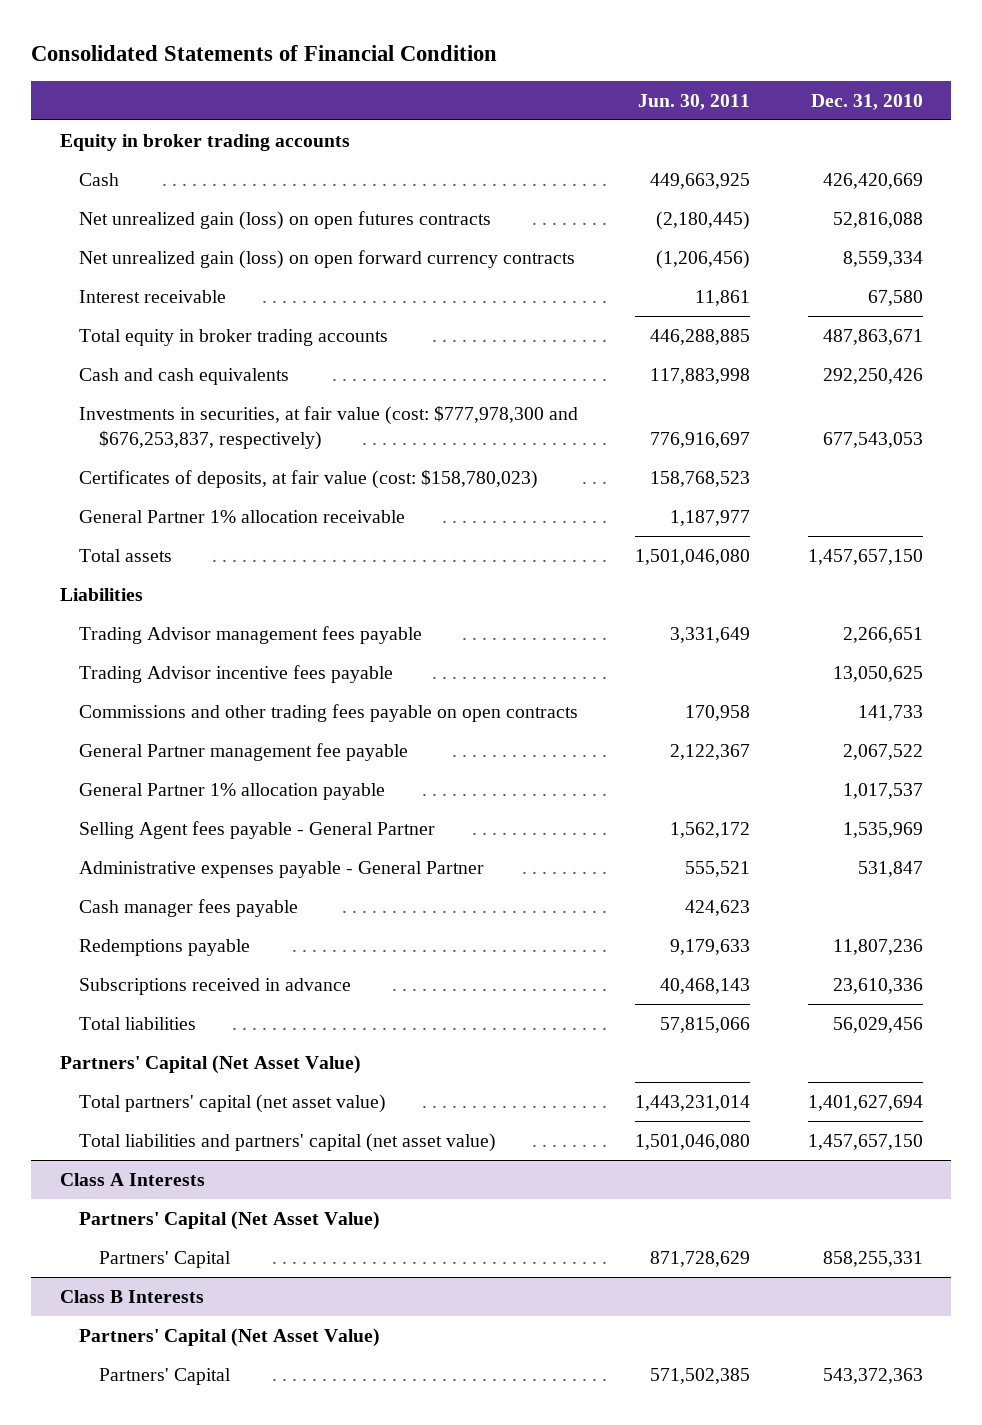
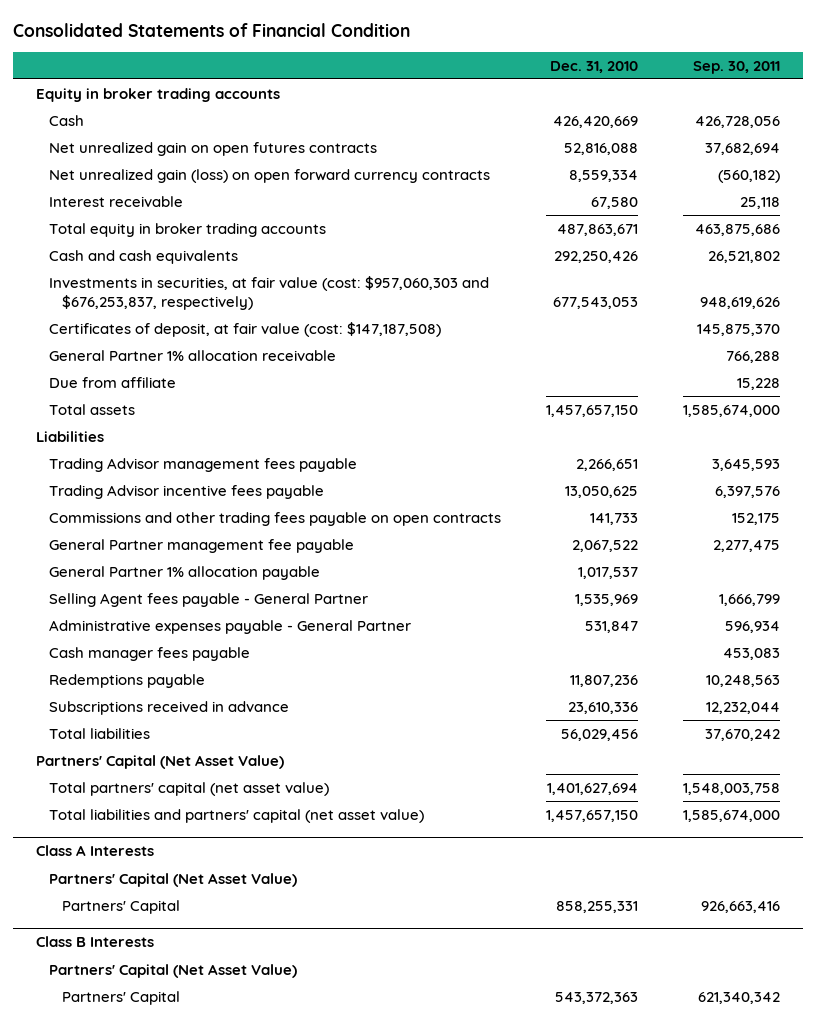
- | Jun. 30, 2011 | Dec. 31, 2010
+ | Dec. 31, 2010 | Sep. 30, 2011
- Net unrealized gain (loss) on open futures contracts | (2,180,445) | 52,816,088
+ Net unrealized gain on open futures contracts | 52,816,088 | 37,682,694
- Investments in securities, at fair value (cost: $777,978,300 and $676,253,837, respectively) | 776,916,697 | 677,543,053
- Certificates of deposits, at fair value (cost: $158,780,023) | 158,768,523 |
+ Investments in securities, at fair value (cost: $957,060,303 and $676,253,837, respectively) | 677,543,053 | 948,619,626
+ Certificates of deposit, at fair value (cost: $147,187,508) | | 145,875,370
+ Due from affiliate | | 15,228

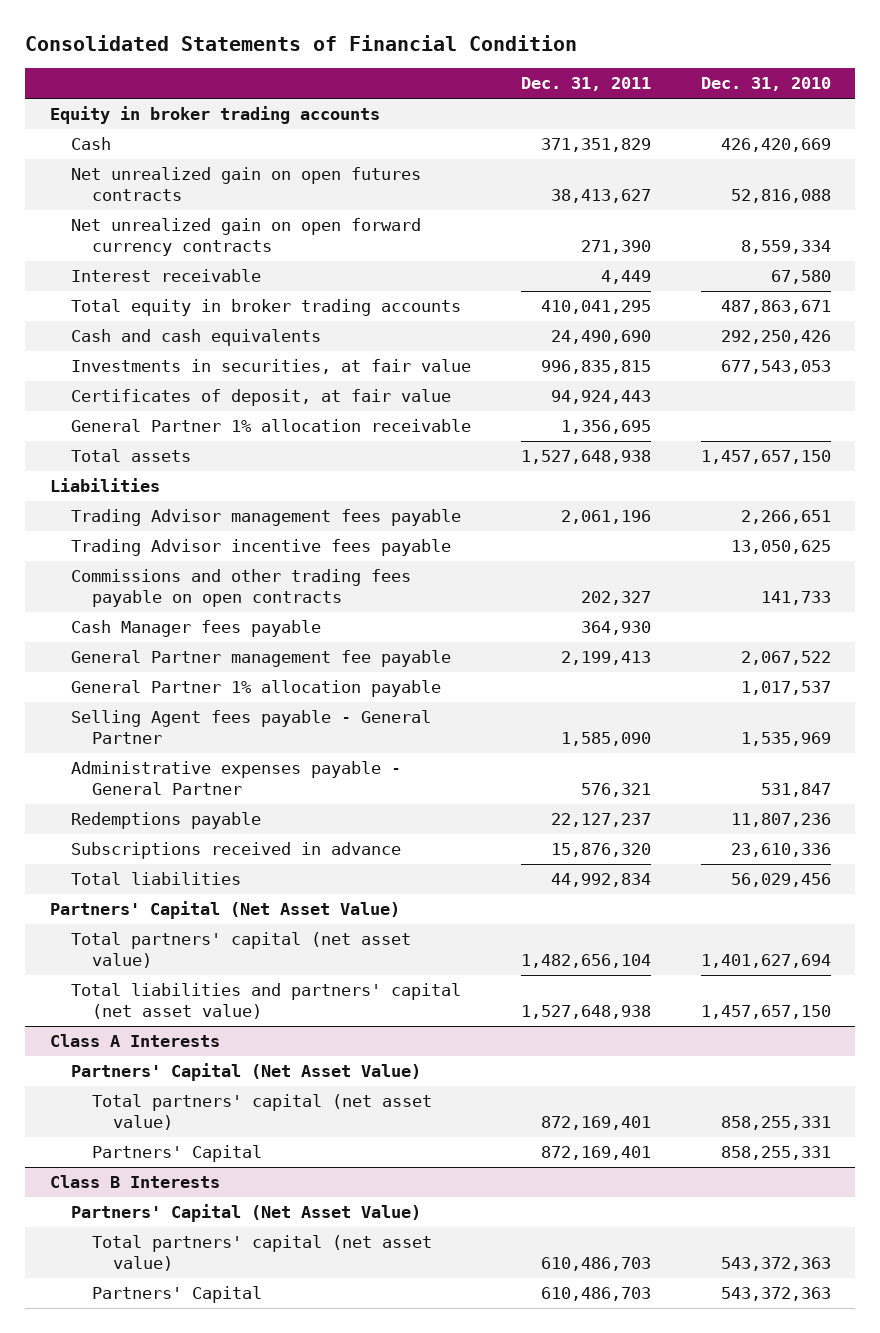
- | Dec. 31, 2010 | Sep. 30, 2011
+ | Dec. 31, 2011 | Dec. 31, 2010
- Net unrealized gain (loss) on open forward currency contracts | 8,559,334 | (560,182)
+ Net unrealized gain on open forward currency contracts | 271,390 | 8,559,334
- Investments in securities, at fair value (cost: $957,060,303 and $676,253,837, respectively) | 677,543,053 | 948,619,626
- Certificates of deposit, at fair value (cost: $147,187,508) | | 145,875,370
+ Investments in securities, at fair value | 996,835,815 | 677,543,053
+ Certificates of deposit, at fair value | 94,924,443 |
- Due from affiliate | | 15,228
+ Cash Manager fees payable | 364,930 |
- Cash manager fees payable | | 453,083
@ Class A Interests
+ Total partners' capital (net asset value) | 872,169,401 | 858,255,331
@ Class B Interests
+ Total partners' capital (net asset value) | 610,486,703 | 543,372,363

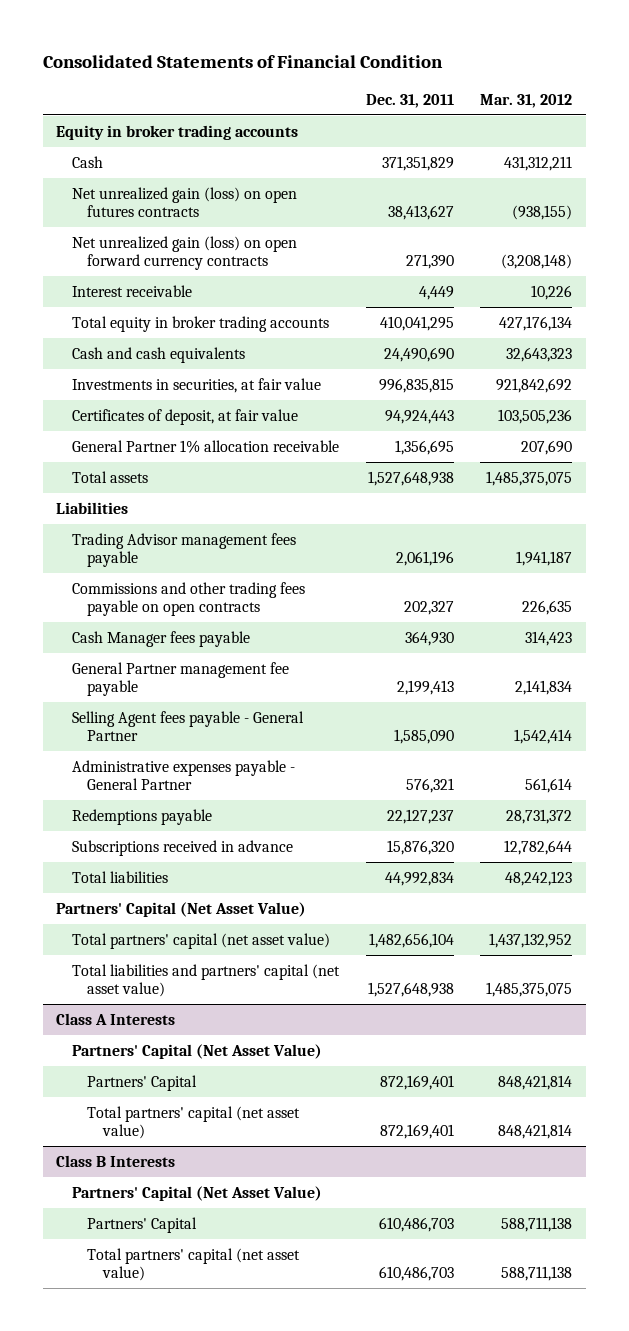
- | Dec. 31, 2011 | Dec. 31, 2010
+ | Dec. 31, 2011 | Mar. 31, 2012
- Net unrealized gain on open futures contracts | 38,413,627 | 52,816,088
- Net unrealized gain on open forward currency contracts | 271,390 | 8,559,334
+ Net unrealized gain (loss) on open futures contracts | 38,413,627 | (938,155)
+ Net unrealized gain (loss) on open forward currency contracts | 271,390 | (3,208,148)
- Trading Advisor incentive fees payable | | 13,050,625
- General Partner 1% allocation payable | | 1,017,537
@ Class A Interests
moved down: Total partners' capital (net asset value) | 872,169,401 | 848,421,814
@ Class B Interests
moved down: Total partners' capital (net asset value) | 610,486,703 | 588,711,138

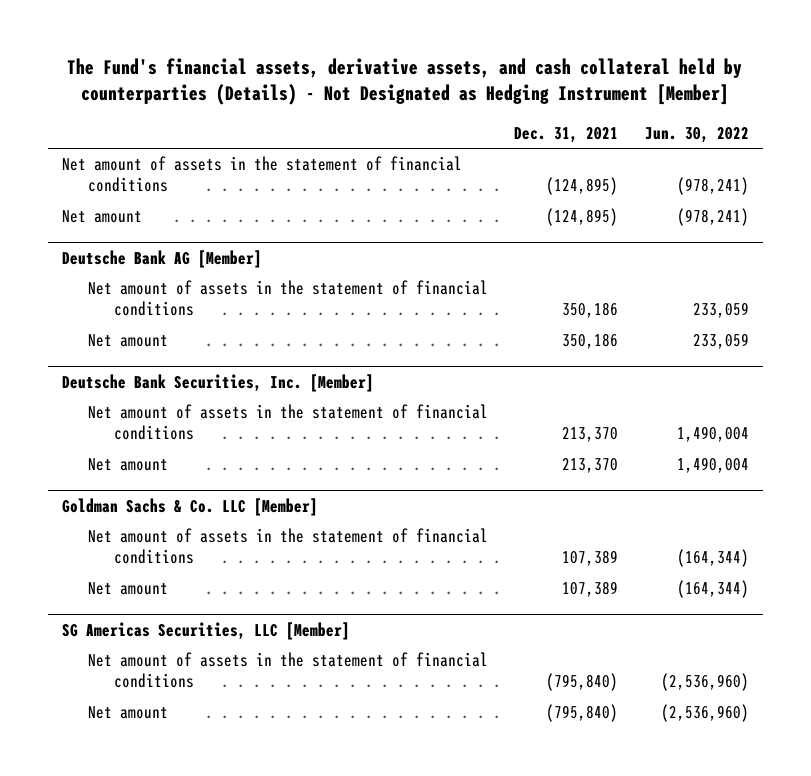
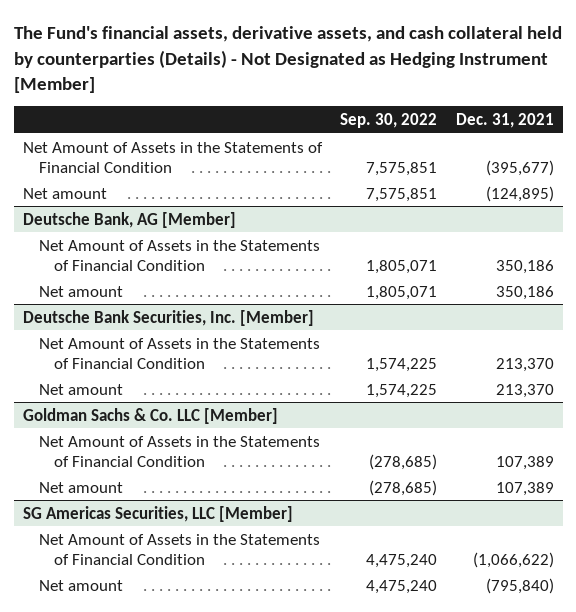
- | Dec. 31, 2021 | Jun. 30, 2022
+ | Sep. 30, 2022 | Dec. 31, 2021
- Net amount of assets in the statement of financial conditions | (124,895) | (978,241)
+ Net Amount of Assets in the Statements of Financial Condition | 7,575,851 | (395,677)
- Deutsche Bank AG [Member]
- Net amount of assets in the statement of financial conditions | 350,186 | 233,059
+ Deutsche Bank, AG [Member]
+ Net Amount of Assets in the Statements of Financial Condition | 1,805,071 | 350,186
@ Deutsche Bank Securities, Inc. [Member]
- Net amount of assets in the statement of financial conditions | 213,370 | 1,490,004
+ Net Amount of Assets in the Statements of Financial Condition | 1,574,225 | 213,370
@ Goldman Sachs & Co. LLC [Member]
- Net amount of assets in the statement of financial conditions | 107,389 | (164,344)
+ Net Amount of Assets in the Statements of Financial Condition | (278,685) | 107,389
@ SG Americas Securities, LLC [Member]
- Net amount of assets in the statement of financial conditions | (795,840) | (2,536,960)
+ Net Amount of Assets in the Statements of Financial Condition | 4,475,240 | (1,066,622)

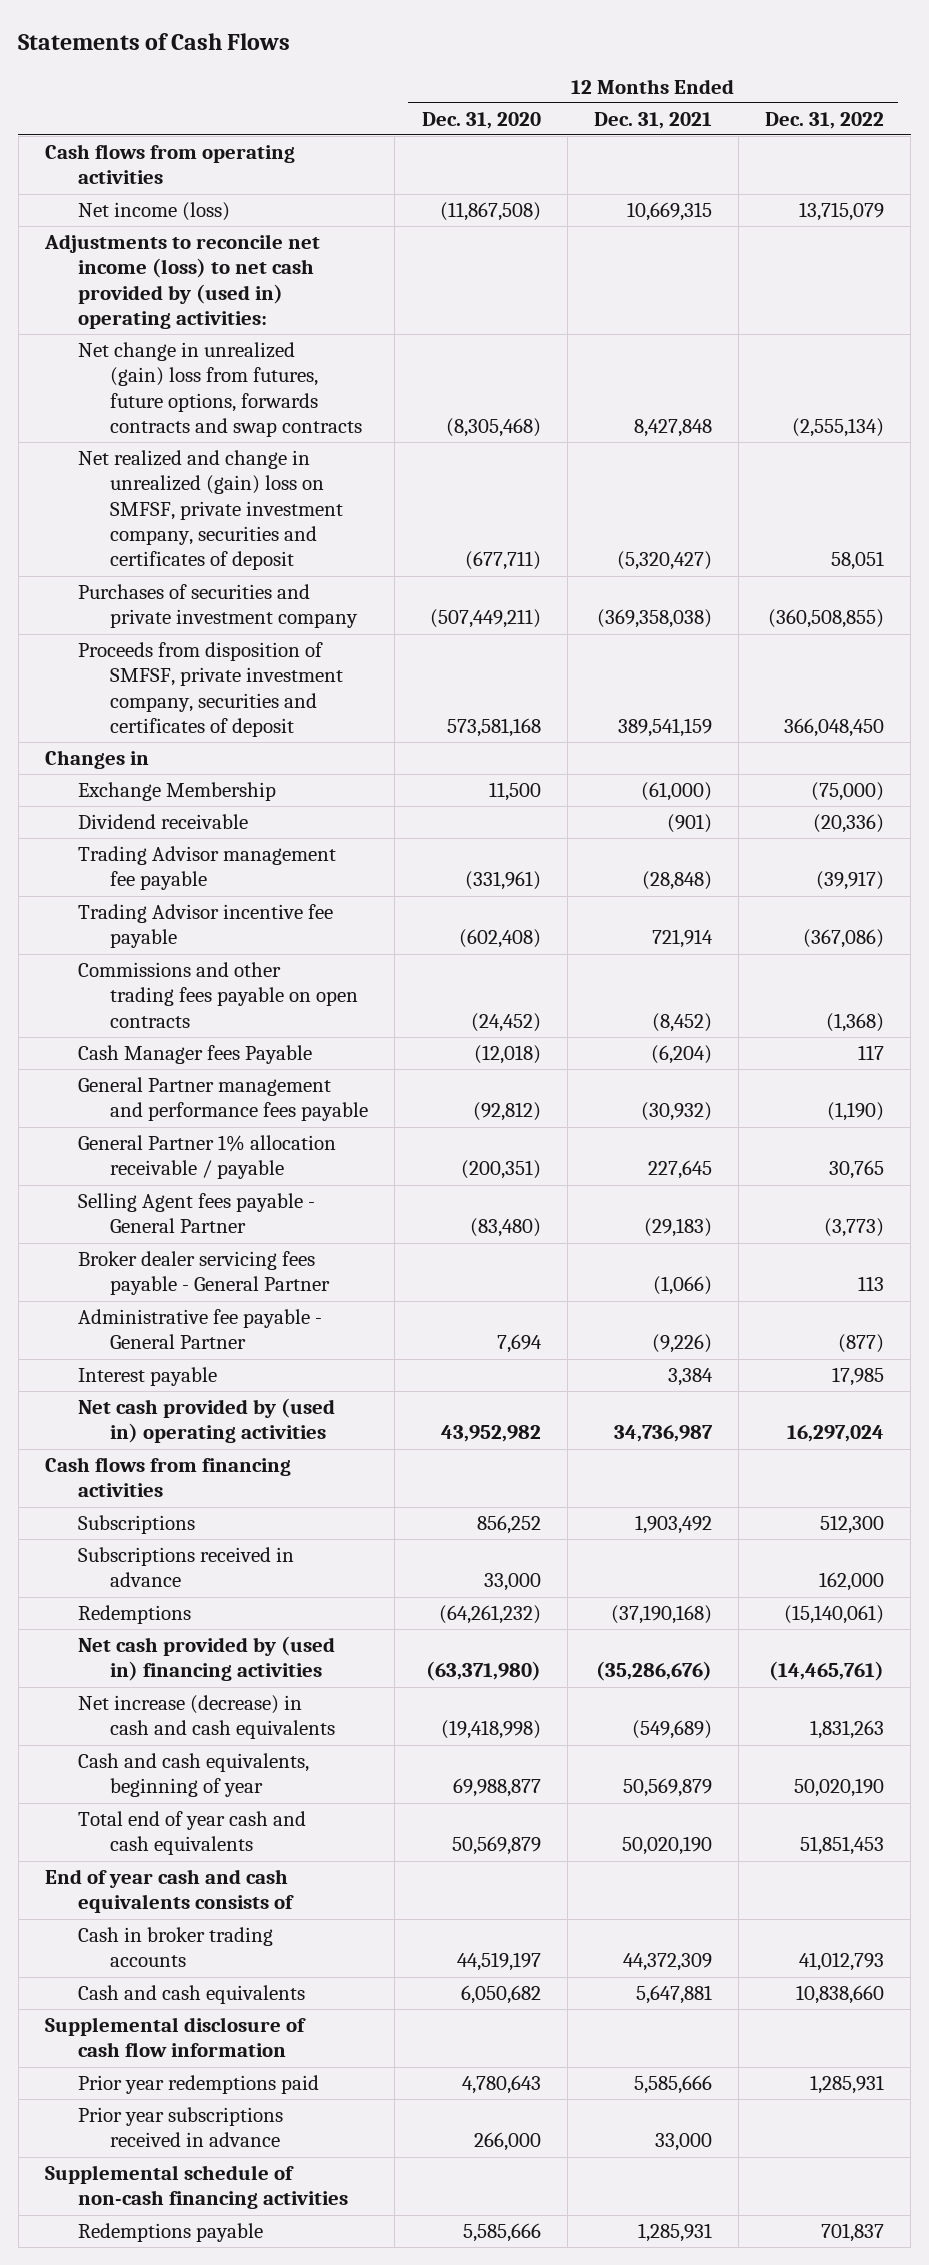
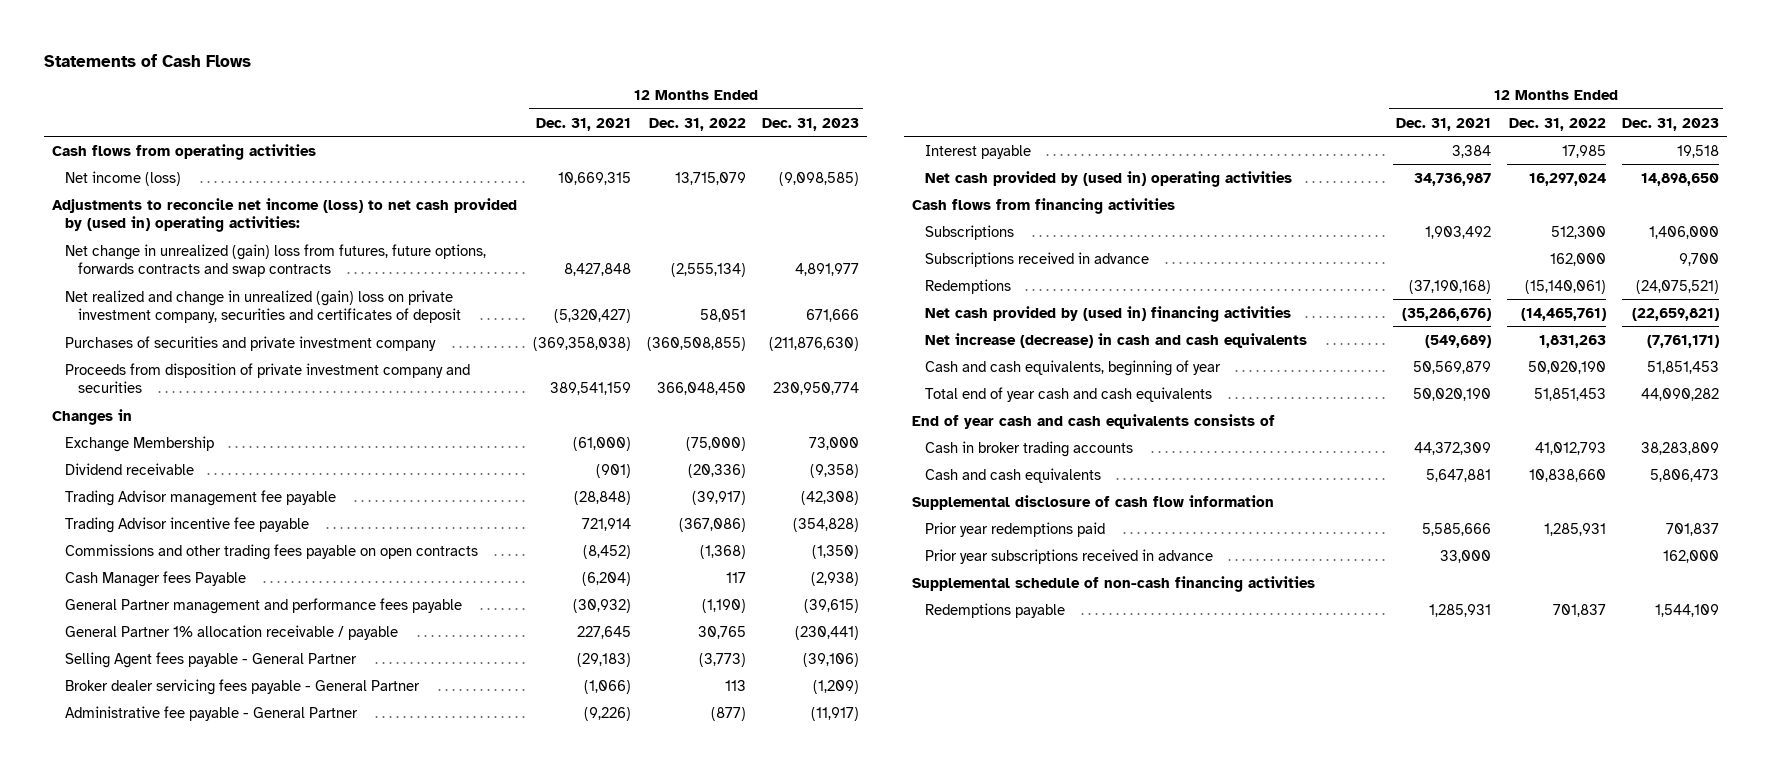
- | 12 Months Ended Dec. 31, 2020 | 12 Months Ended Dec. 31, 2021 | 12 Months Ended Dec. 31, 2022
+ | 12 Months Ended Dec. 31, 2021 | 12 Months Ended Dec. 31, 2022 | 12 Months Ended Dec. 31, 2023
- Net realized and change in unrealized (gain) loss on SMFSF, private investment company, securities and certificates of deposit | (677,711) | (5,320,427) | 58,051
+ Net realized and change in unrealized (gain) loss on private investment company, securities and certificates of deposit | (5,320,427) | 58,051 | 671,666
- Proceeds from disposition of SMFSF, private investment company, securities and certificates of deposit | 573,581,168 | 389,541,159 | 366,048,450
+ Proceeds from disposition of private investment company and securities | 389,541,159 | 366,048,450 | 230,950,774

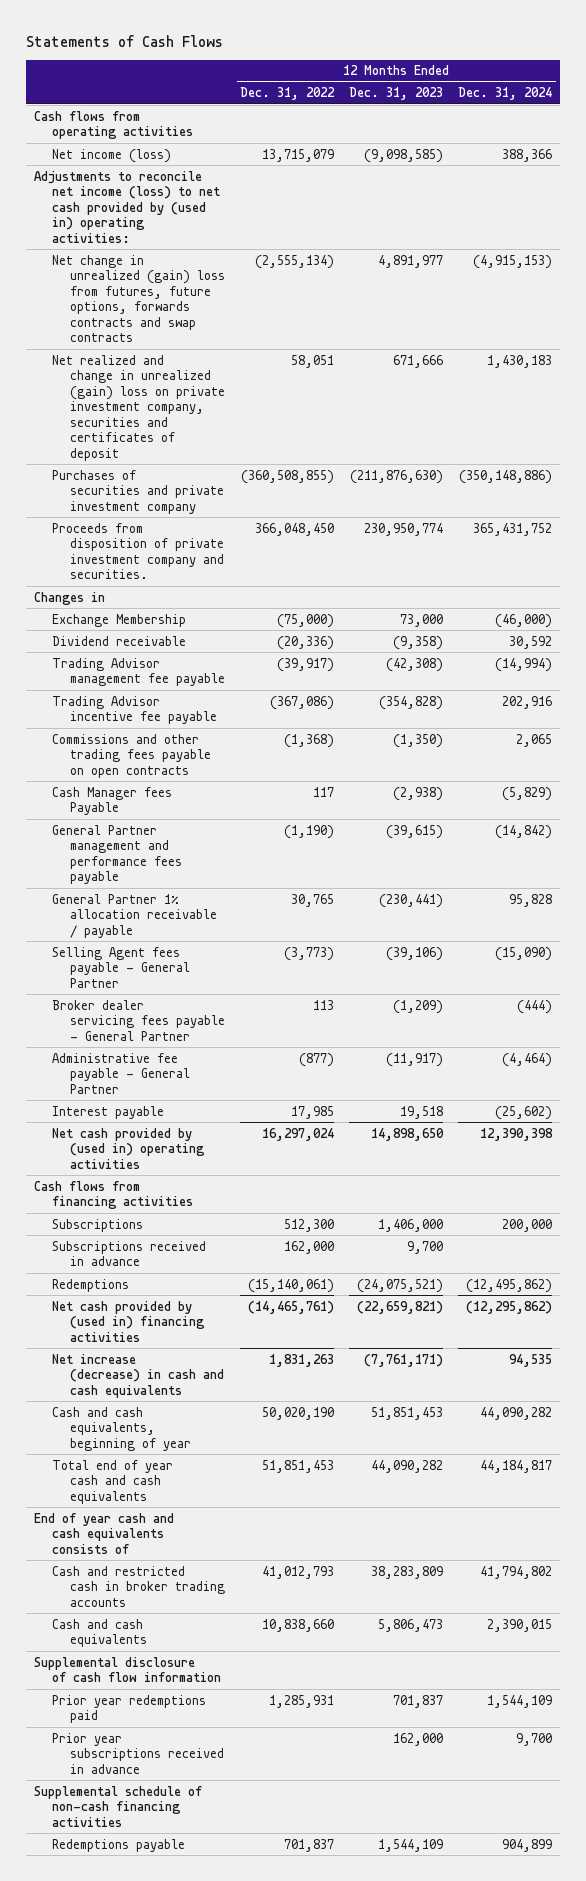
- | 12 Months Ended Dec. 31, 2021 | 12 Months Ended Dec. 31, 2022 | 12 Months Ended Dec. 31, 2023
+ | 12 Months Ended Dec. 31, 2022 | 12 Months Ended Dec. 31, 2023 | 12 Months Ended Dec. 31, 2024
- Proceeds from disposition of private investment company and securities | 389,541,159 | 366,048,450 | 230,950,774
+ Proceeds from disposition of private investment company and securities. | 366,048,450 | 230,950,774 | 365,431,752
- Cash in broker trading accounts | 44,372,309 | 41,012,793 | 38,283,809
+ Cash and restricted cash in broker trading accounts | 41,012,793 | 38,283,809 | 41,794,802

